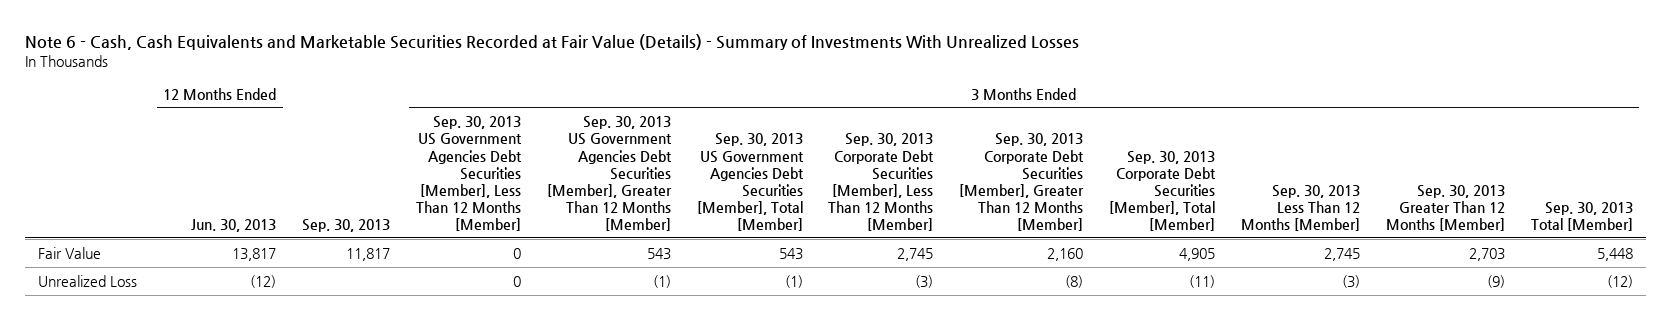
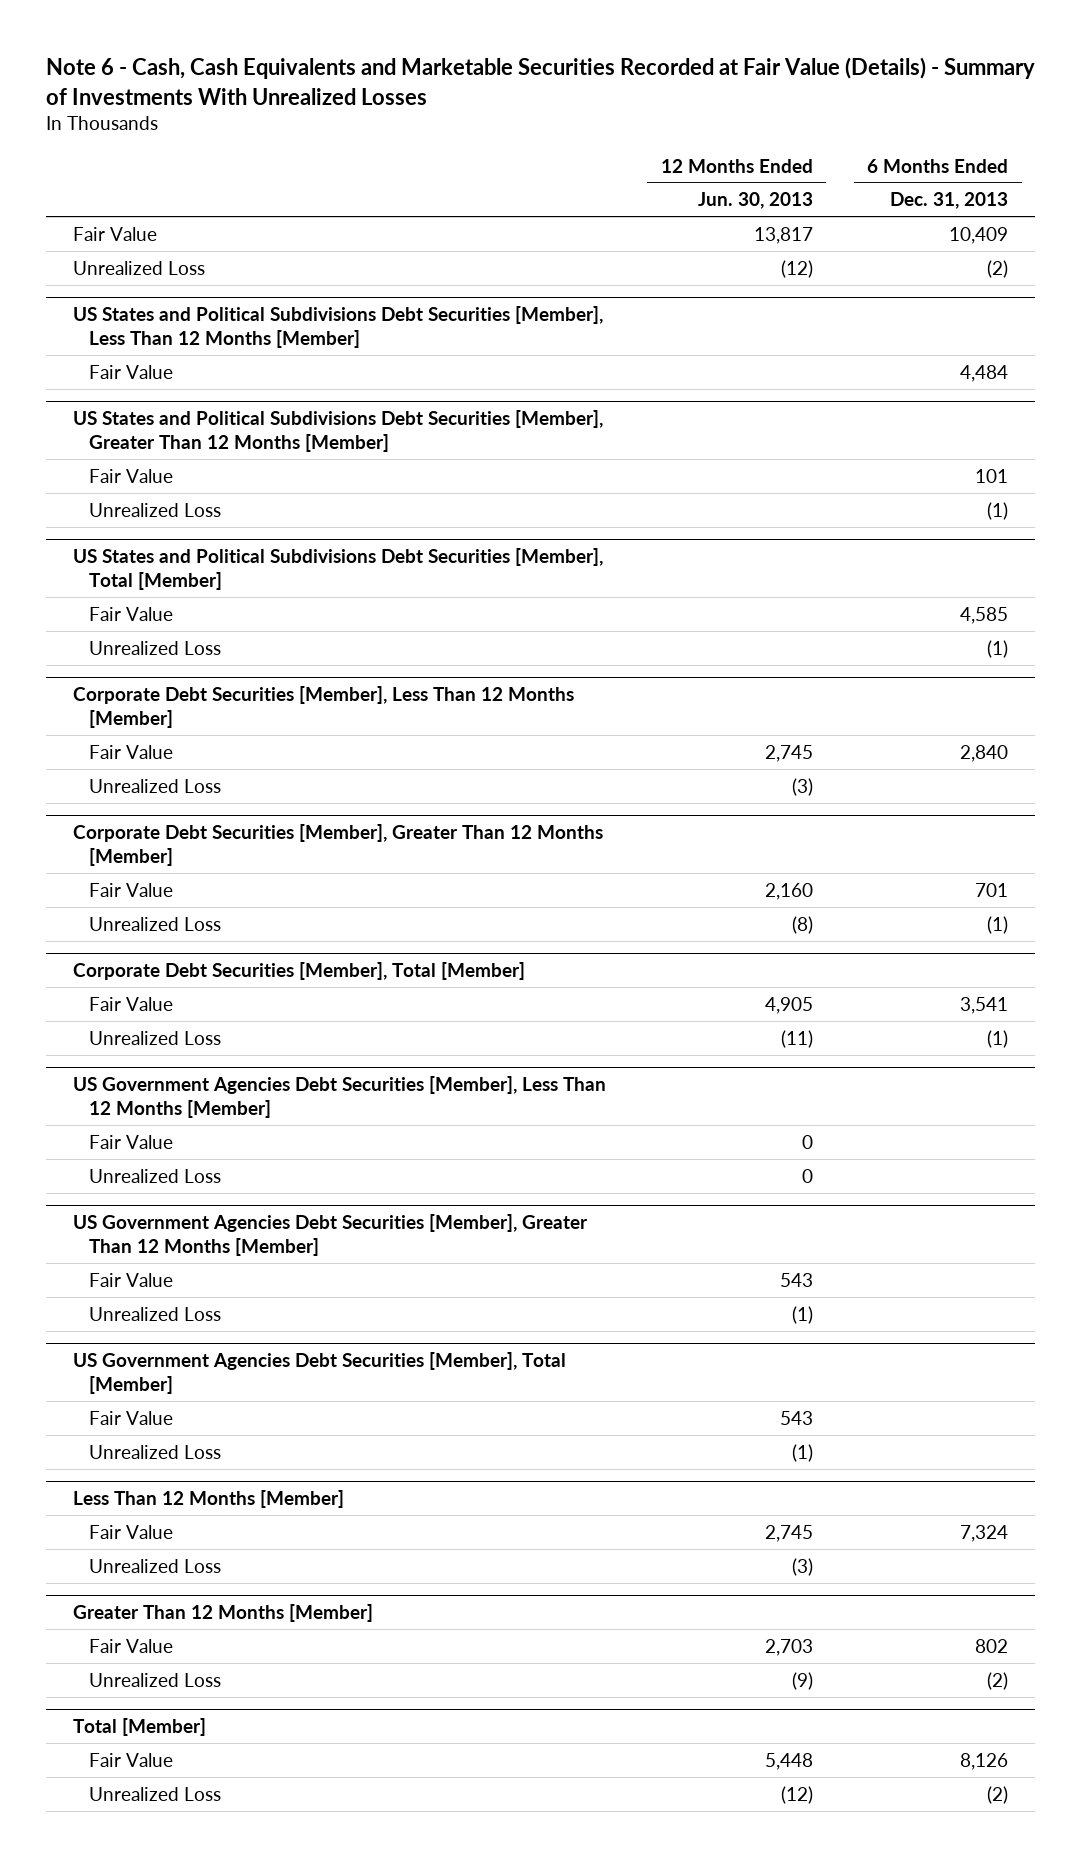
- | 12 Months Ended Jun. 30, 2013 | Sep. 30, 2013 | 3 Months Ended Sep. 30, 2013 US Government Agencies Debt Securities [Member], Less Than 12 Months [Member] | 3 Months Ended Sep. 30, 2013 US Government Agencies Debt Securities [Member], Greater Than 12 Months [Member] | 3 Months Ended Sep. 30, 2013 US Government Agencies Debt Securities [Member], Total [Member] | 3 Months Ended Sep. 30, 2013 Corporate Debt Securities [Member], Less Than 12 Months [Member] | 3 Months Ended Sep. 30, 2013 Corporate Debt Securities [Member], Greater Than 12 Months [Member] | 3 Months Ended Sep. 30, 2013 Corporate Debt Securities [Member], Total [Member] | 3 Months Ended Sep. 30, 2013 Less Than 12 Months [Member] | 3 Months Ended Sep. 30, 2013 Greater Than 12 Months [Member] | 3 Months Ended Sep. 30, 2013 Total [Member]
+ | 12 Months Ended Jun. 30, 2013 | 6 Months Ended Dec. 31, 2013
+ US States and Political Subdivisions Debt Securities [Member], Less Than 12 Months [Member]
+ Fair Value | | 4,484
+ US States and Political Subdivisions Debt Securities [Member], Greater Than 12 Months [Member]
+ Fair Value | | 101
+ Unrealized Loss | | (1)
+ US States and Political Subdivisions Debt Securities [Member], Total [Member]
+ Fair Value | | 4,585
+ Unrealized Loss | | (1)
+ Corporate Debt Securities [Member], Less Than 12 Months [Member]
+ Fair Value | 2,745 | 2,840
+ Unrealized Loss | (3) |
+ Corporate Debt Securities [Member], Greater Than 12 Months [Member]
+ Fair Value | 2,160 | 701
+ Unrealized Loss | (8) | (1)
+ Corporate Debt Securities [Member], Total [Member]
+ Fair Value | 4,905 | 3,541
+ Unrealized Loss | (11) | (1)
+ US Government Agencies Debt Securities [Member], Less Than 12 Months [Member]
+ Fair Value | 0 |
+ Unrealized Loss | 0 |
+ US Government Agencies Debt Securities [Member], Greater Than 12 Months [Member]
+ Fair Value | 543 |
+ Unrealized Loss | (1) |
+ US Government Agencies Debt Securities [Member], Total [Member]
+ Fair Value | 543 |
+ Unrealized Loss | (1) |
+ Less Than 12 Months [Member]
+ Fair Value | 2,745 | 7,324
+ Unrealized Loss | (3) |
+ Greater Than 12 Months [Member]
+ Fair Value | 2,703 | 802
+ Unrealized Loss | (9) | (2)
+ Total [Member]
+ Fair Value | 5,448 | 8,126
+ Unrealized Loss | (12) | (2)

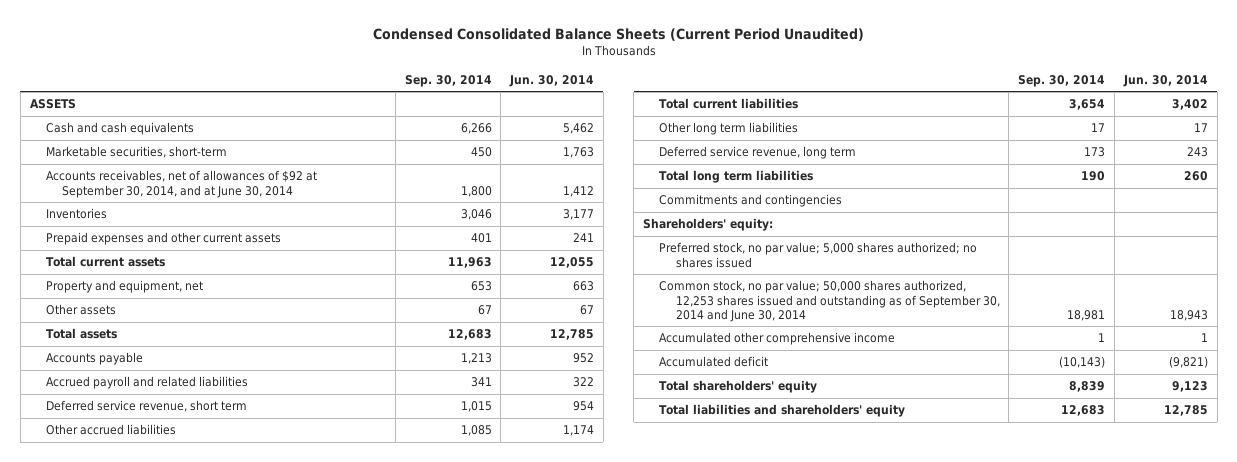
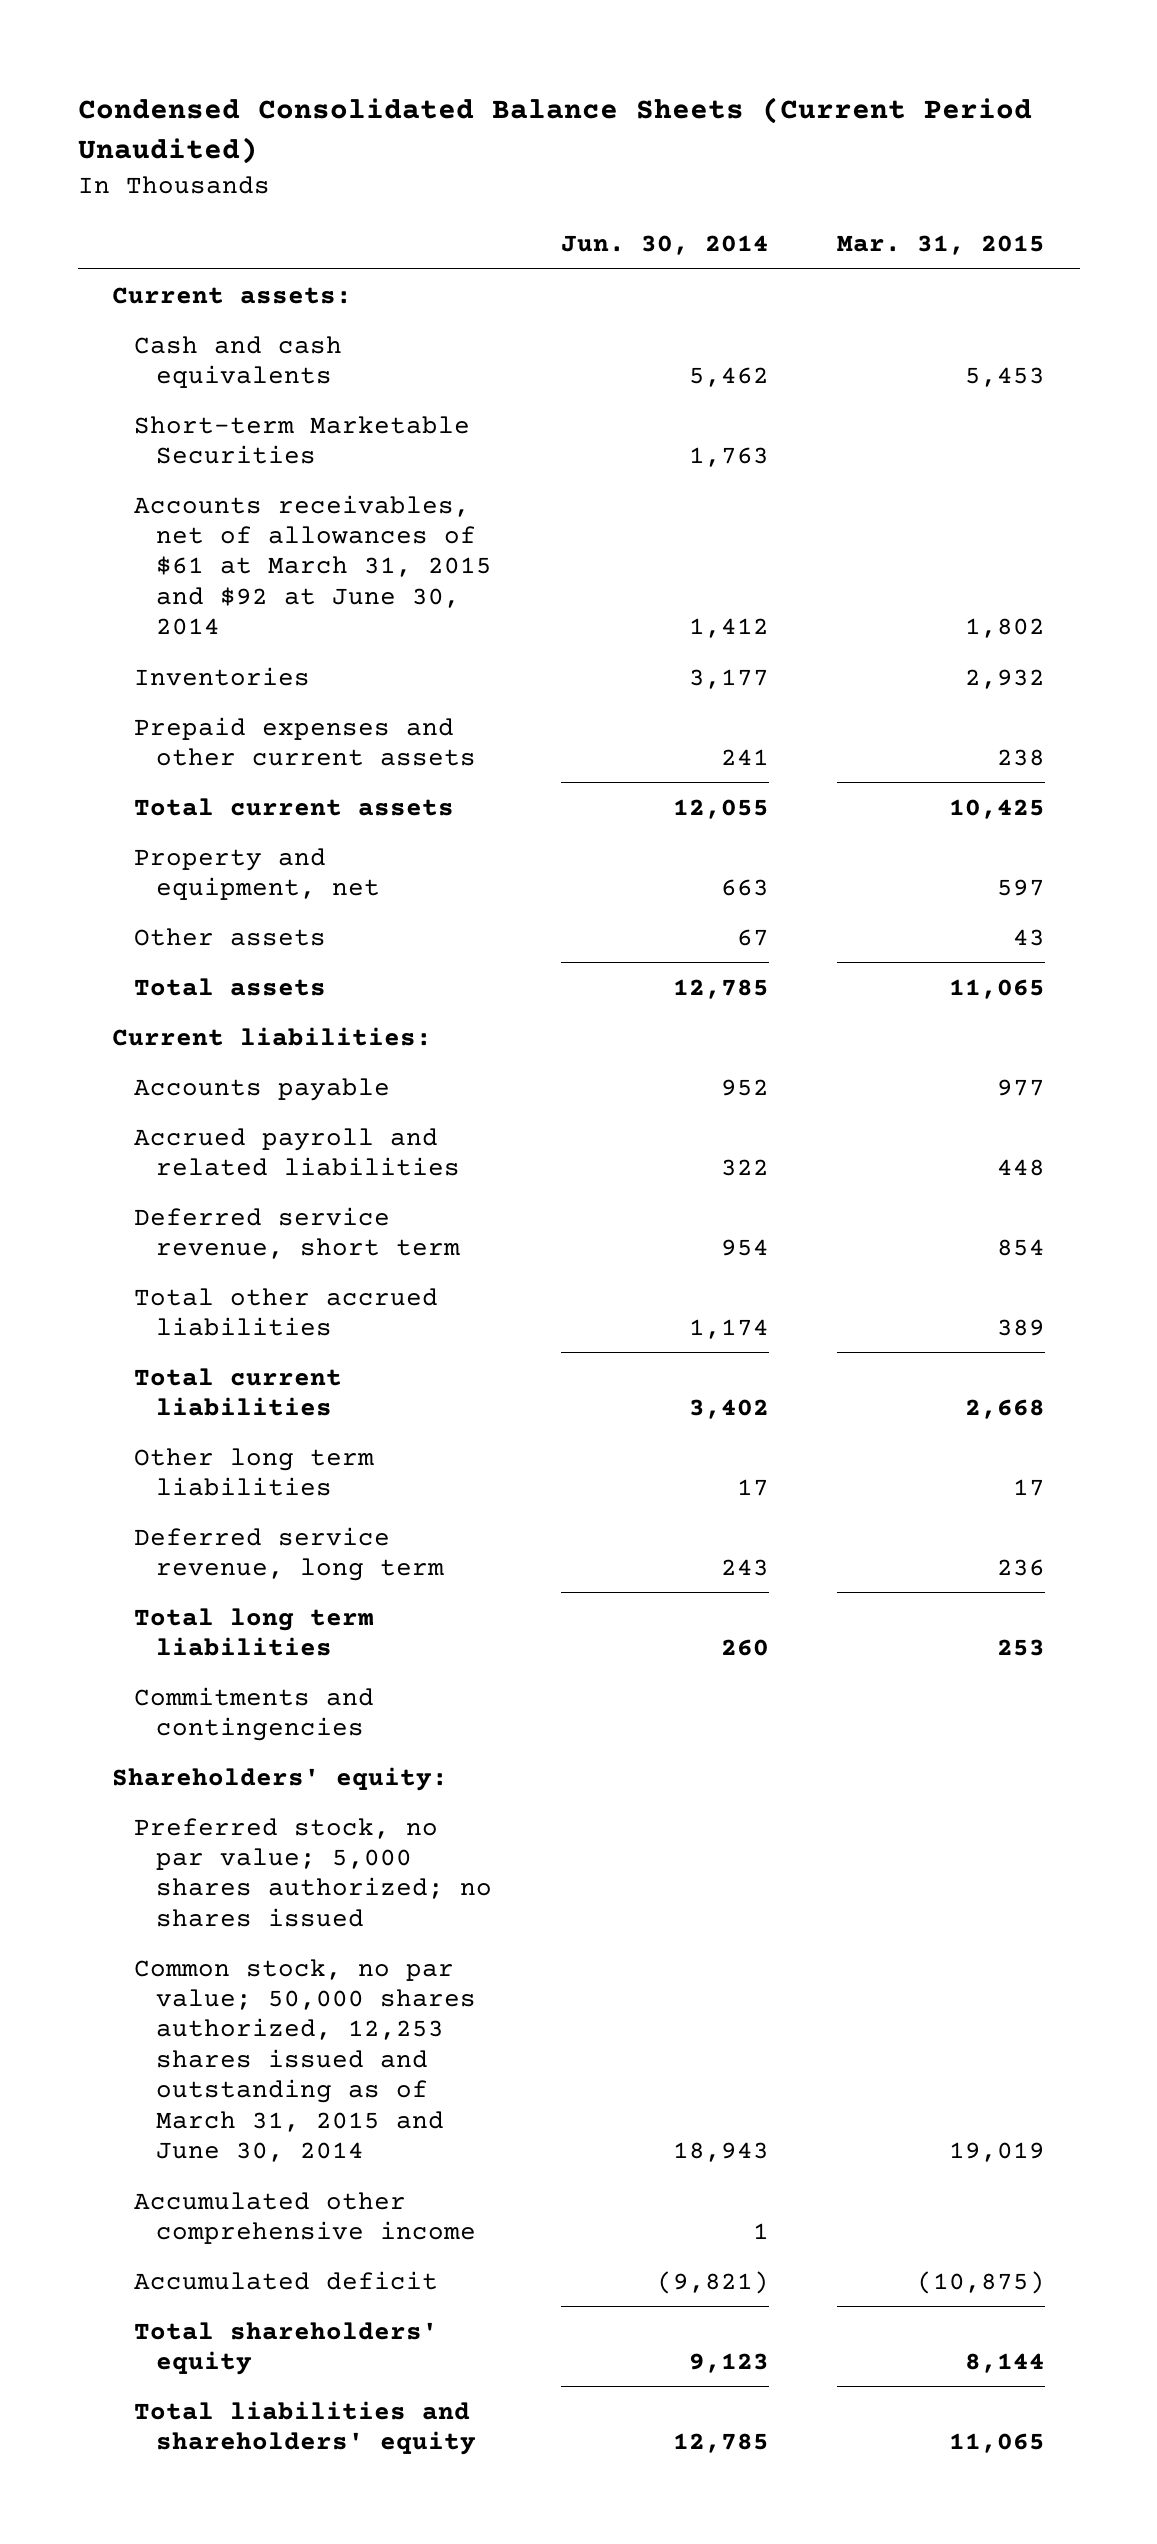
- | Sep. 30, 2014 | Jun. 30, 2014
+ | Jun. 30, 2014 | Mar. 31, 2015
- ASSETS
+ Current assets:
- Marketable securities, short-term | 450 | 1,763
- Accounts receivables, net of allowances of $92 at September 30, 2014, and at June 30, 2014 | 1,800 | 1,412
+ Short-term Marketable Securities | 1,763 |
+ Accounts receivables, net of allowances of $61 at March 31, 2015 and $92 at June 30, 2014 | 1,412 | 1,802
+ Current liabilities:
- Other accrued liabilities | 1,085 | 1,174
+ Total other accrued liabilities | 1,174 | 389
- Common stock, no par value; 50,000 shares authorized, 12,253 shares issued and outstanding as of September 30, 2014 and June 30, 2014 | 18,981 | 18,943
+ Common stock, no par value; 50,000 shares authorized, 12,253 shares issued and outstanding as of March 31, 2015 and June 30, 2014 | 18,943 | 19,019

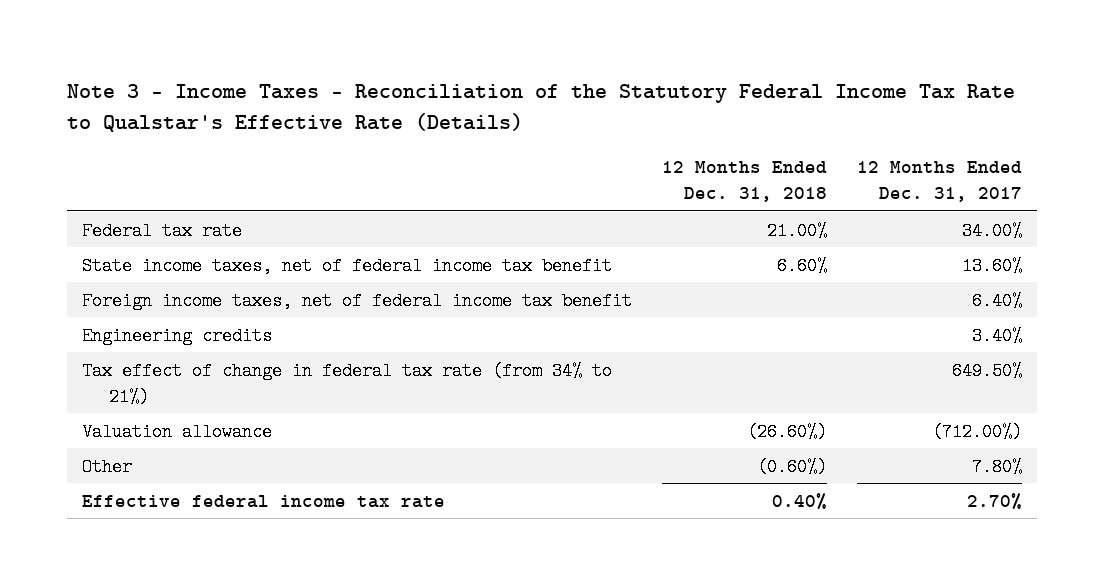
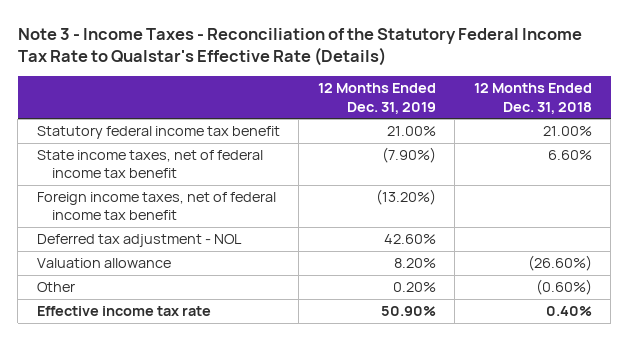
- | 12 Months Ended Dec. 31, 2018 | 12 Months Ended Dec. 31, 2017
+ | 12 Months Ended Dec. 31, 2019 | 12 Months Ended Dec. 31, 2018
- Federal tax rate | 21.00% | 34.00%
+ Statutory federal income tax benefit | 21.00% | 21.00%
- Engineering credits | | 3.40%
- Tax effect of change in federal tax rate (from 34% to 21%) | | 649.50%
+ Deferred tax adjustment - NOL | 42.60% |
- Effective federal income tax rate | 0.40% | 2.70%
+ Effective income tax rate | 50.90% | 0.40%

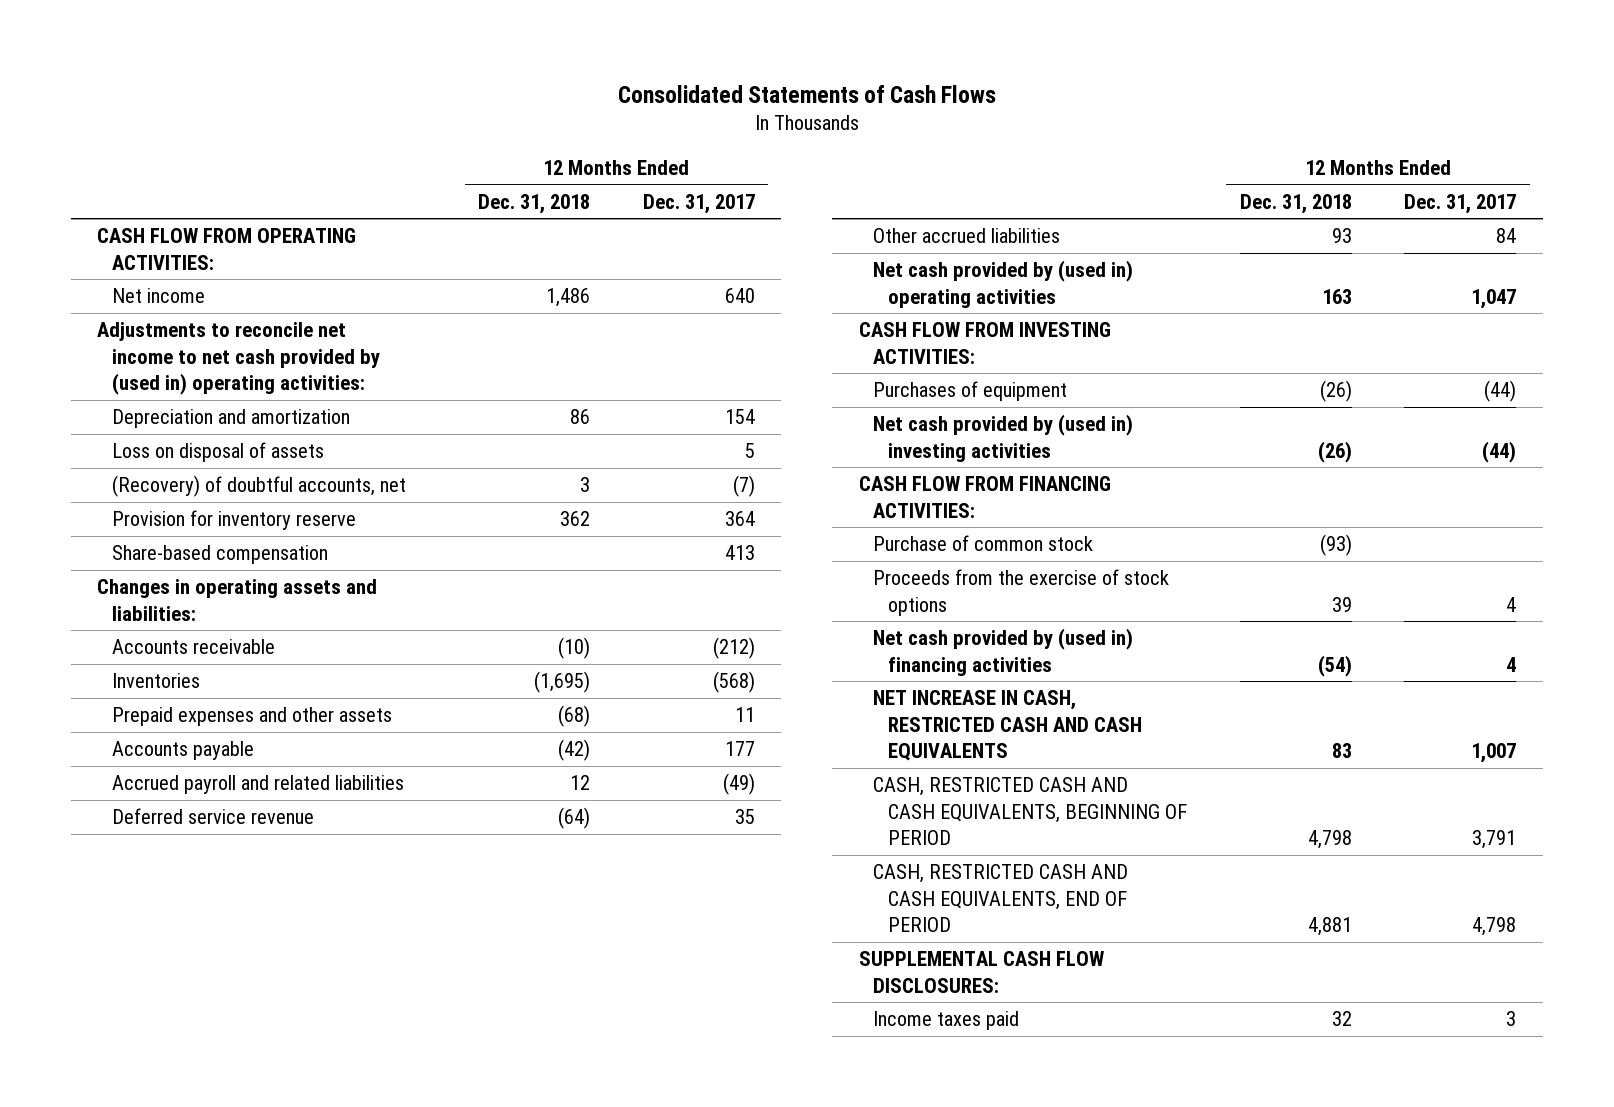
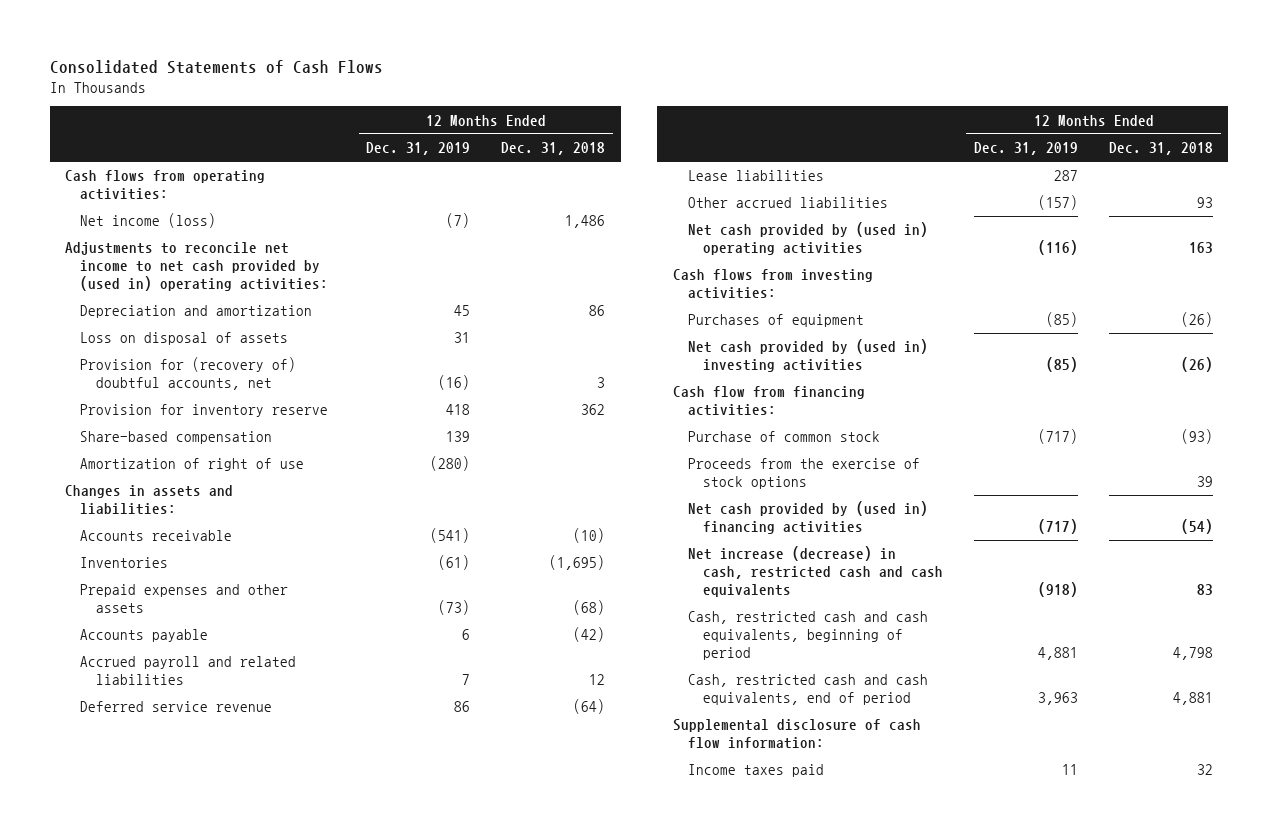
- | 12 Months Ended Dec. 31, 2018 | 12 Months Ended Dec. 31, 2017
+ | 12 Months Ended Dec. 31, 2019 | 12 Months Ended Dec. 31, 2018
- CASH FLOW FROM OPERATING ACTIVITIES:
- Net income | 1,486 | 640
+ Cash flows from operating activities:
+ Net income (loss) | (7) | 1,486
- (Recovery) of doubtful accounts, net | 3 | (7)
+ Provision for (recovery of) doubtful accounts, net | (16) | 3
- Changes in operating assets and liabilities:
+ Amortization of right of use | (280) |
+ Changes in assets and liabilities:
+ Lease liabilities | 287 |
- CASH FLOW FROM INVESTING ACTIVITIES:
+ Cash flows from investing activities:
- CASH FLOW FROM FINANCING ACTIVITIES:
+ Cash flow from financing activities:
- NET INCREASE IN CASH, RESTRICTED CASH AND CASH EQUIVALENTS | 83 | 1,007
- CASH, RESTRICTED CASH AND CASH EQUIVALENTS, BEGINNING OF PERIOD | 4,798 | 3,791
- CASH, RESTRICTED CASH AND CASH EQUIVALENTS, END OF PERIOD | 4,881 | 4,798
- SUPPLEMENTAL CASH FLOW DISCLOSURES:
+ Net increase (decrease) in cash, restricted cash and cash equivalents | (918) | 83
+ Cash, restricted cash and cash equivalents, beginning of period | 4,881 | 4,798
+ Cash, restricted cash and cash equivalents, end of period | 3,963 | 4,881
+ Supplemental disclosure of cash flow information:

